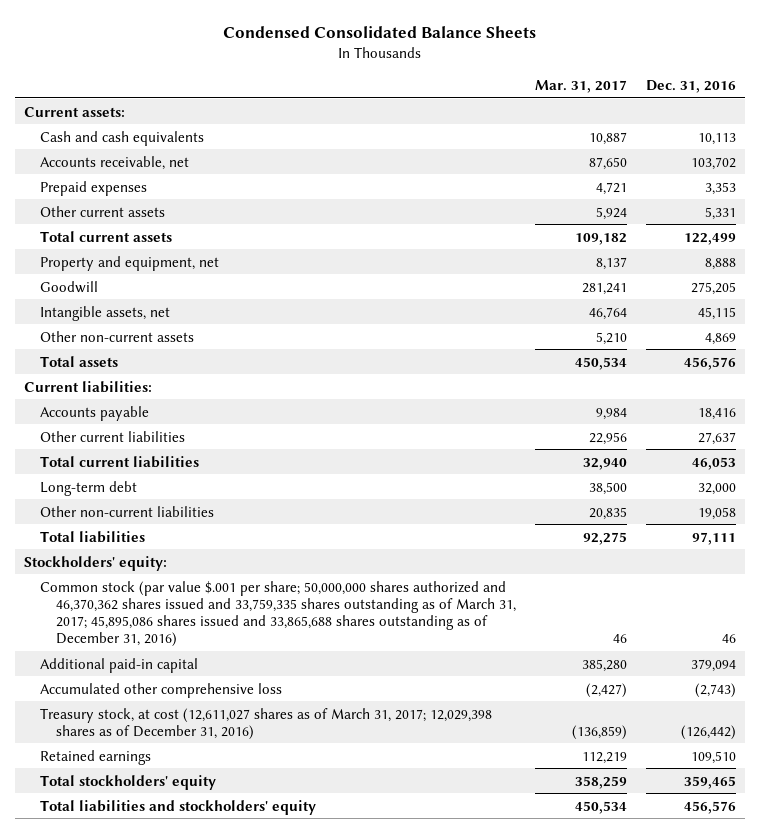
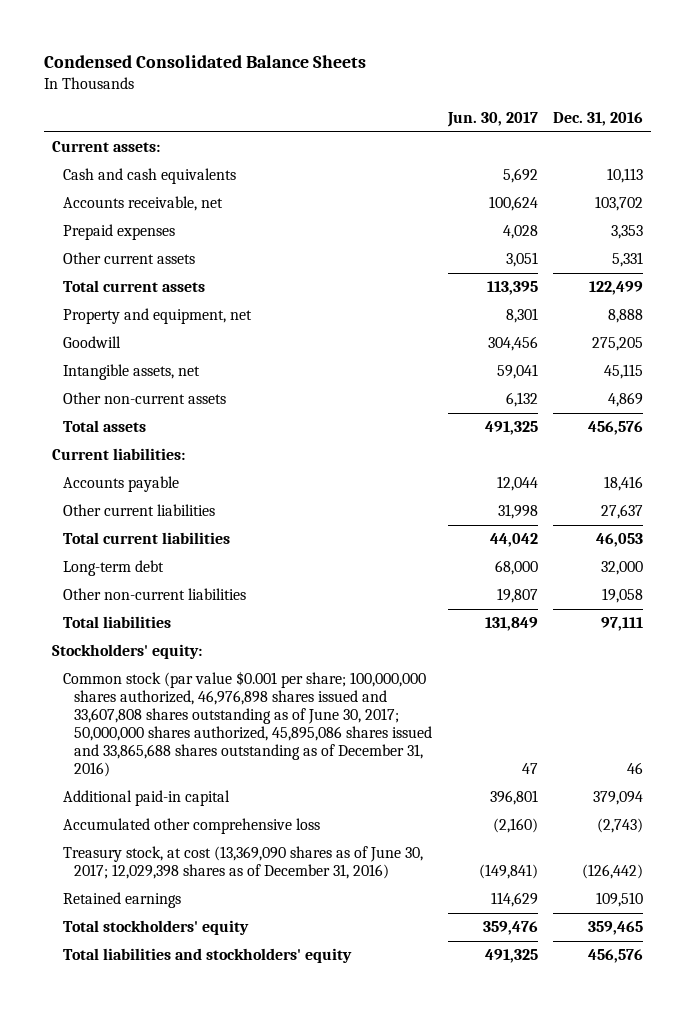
- | Mar. 31, 2017 | Dec. 31, 2016
+ | Jun. 30, 2017 | Dec. 31, 2016
- Common stock (par value $.001 per share; 50,000,000 shares authorized and 46,370,362 shares issued and 33,759,335 shares outstanding as of March 31, 2017; 45,895,086 shares issued and 33,865,688 shares outstanding as of December 31, 2016) | 46 | 46
+ Common stock (par value $0.001 per share; 100,000,000 shares authorized, 46,976,898 shares issued and 33,607,808 shares outstanding as of June 30, 2017; 50,000,000 shares authorized, 45,895,086 shares issued and 33,865,688 shares outstanding as of December 31, 2016) | 47 | 46
- Treasury stock, at cost (12,611,027 shares as of March 31, 2017; 12,029,398 shares as of December 31, 2016) | (136,859) | (126,442)
+ Treasury stock, at cost (13,369,090 shares as of June 30, 2017; 12,029,398 shares as of December 31, 2016) | (149,841) | (126,442)

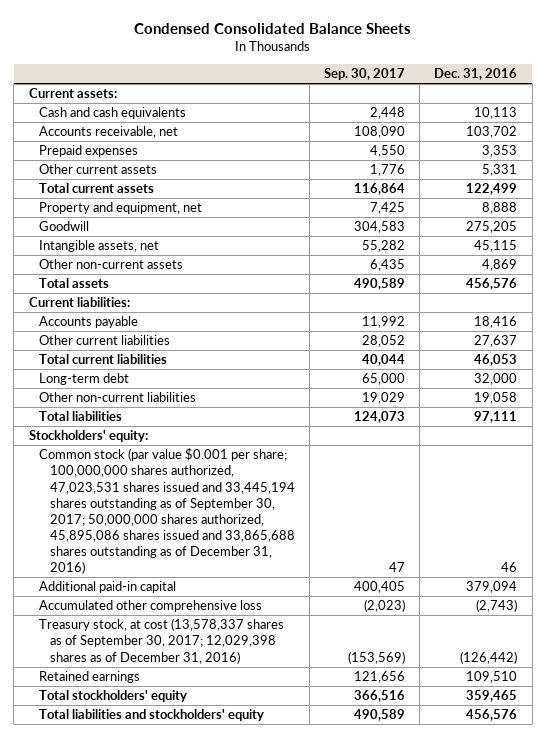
- | Jun. 30, 2017 | Dec. 31, 2016
+ | Sep. 30, 2017 | Dec. 31, 2016
- Common stock (par value $0.001 per share; 100,000,000 shares authorized, 46,976,898 shares issued and 33,607,808 shares outstanding as of June 30, 2017; 50,000,000 shares authorized, 45,895,086 shares issued and 33,865,688 shares outstanding as of December 31, 2016) | 47 | 46
+ Common stock (par value $0.001 per share; 100,000,000 shares authorized, 47,023,531 shares issued and 33,445,194 shares outstanding as of September 30, 2017; 50,000,000 shares authorized, 45,895,086 shares issued and 33,865,688 shares outstanding as of December 31, 2016) | 47 | 46
- Treasury stock, at cost (13,369,090 shares as of June 30, 2017; 12,029,398 shares as of December 31, 2016) | (149,841) | (126,442)
+ Treasury stock, at cost (13,578,337 shares as of September 30, 2017; 12,029,398 shares as of December 31, 2016) | (153,569) | (126,442)

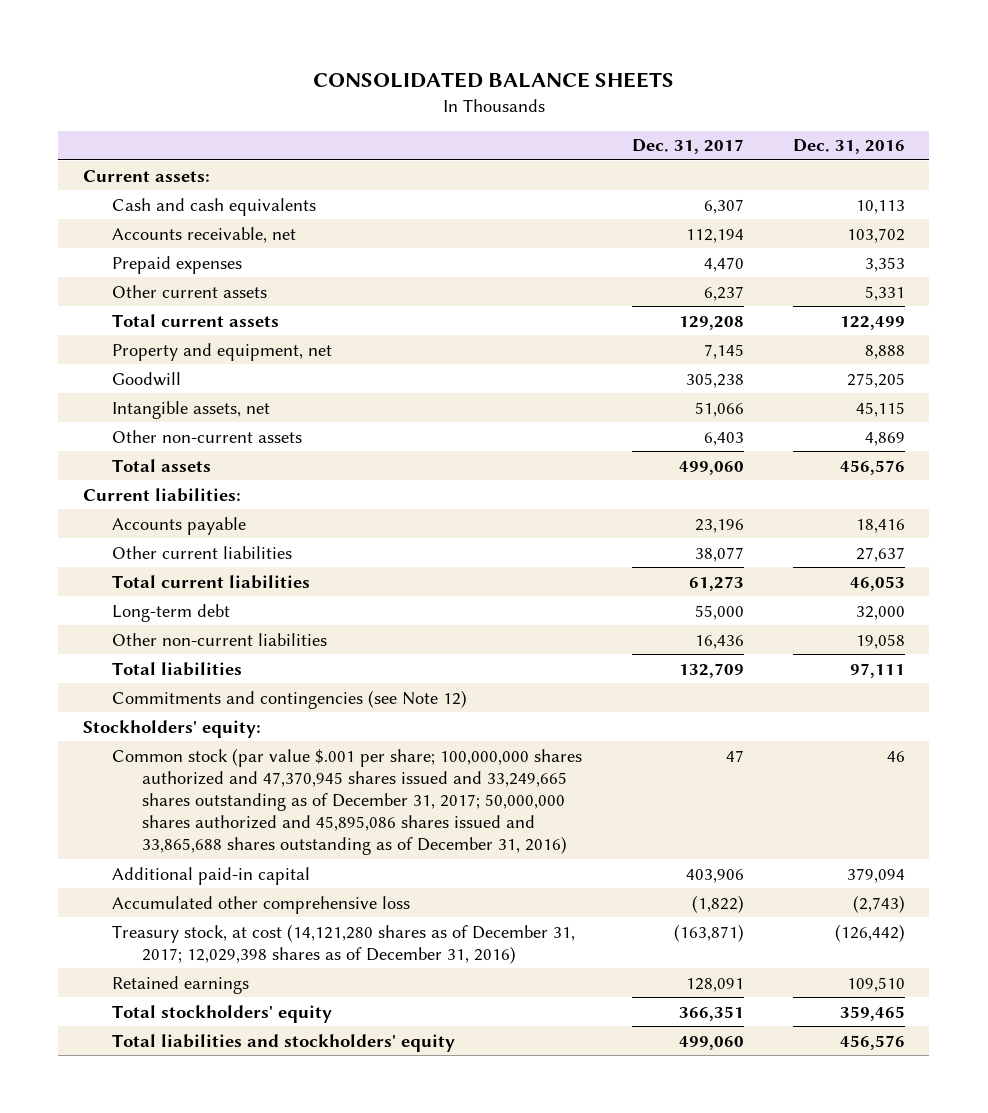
- Condensed Consolidated Balance Sheets
+ CONSOLIDATED BALANCE SHEETS
- | Sep. 30, 2017 | Dec. 31, 2016
+ | Dec. 31, 2017 | Dec. 31, 2016
+ Commitments and contingencies (see Note 12)
- Common stock (par value $0.001 per share; 100,000,000 shares authorized, 47,023,531 shares issued and 33,445,194 shares outstanding as of September 30, 2017; 50,000,000 shares authorized, 45,895,086 shares issued and 33,865,688 shares outstanding as of December 31, 2016) | 47 | 46
+ Common stock (par value $.001 per share; 100,000,000 shares authorized and 47,370,945 shares issued and 33,249,665 shares outstanding as of December 31, 2017; 50,000,000 shares authorized and 45,895,086 shares issued and 33,865,688 shares outstanding as of December 31, 2016) | 47 | 46
- Treasury stock, at cost (13,578,337 shares as of September 30, 2017; 12,029,398 shares as of December 31, 2016) | (153,569) | (126,442)
+ Treasury stock, at cost (14,121,280 shares as of December 31, 2017; 12,029,398 shares as of December 31, 2016) | (163,871) | (126,442)

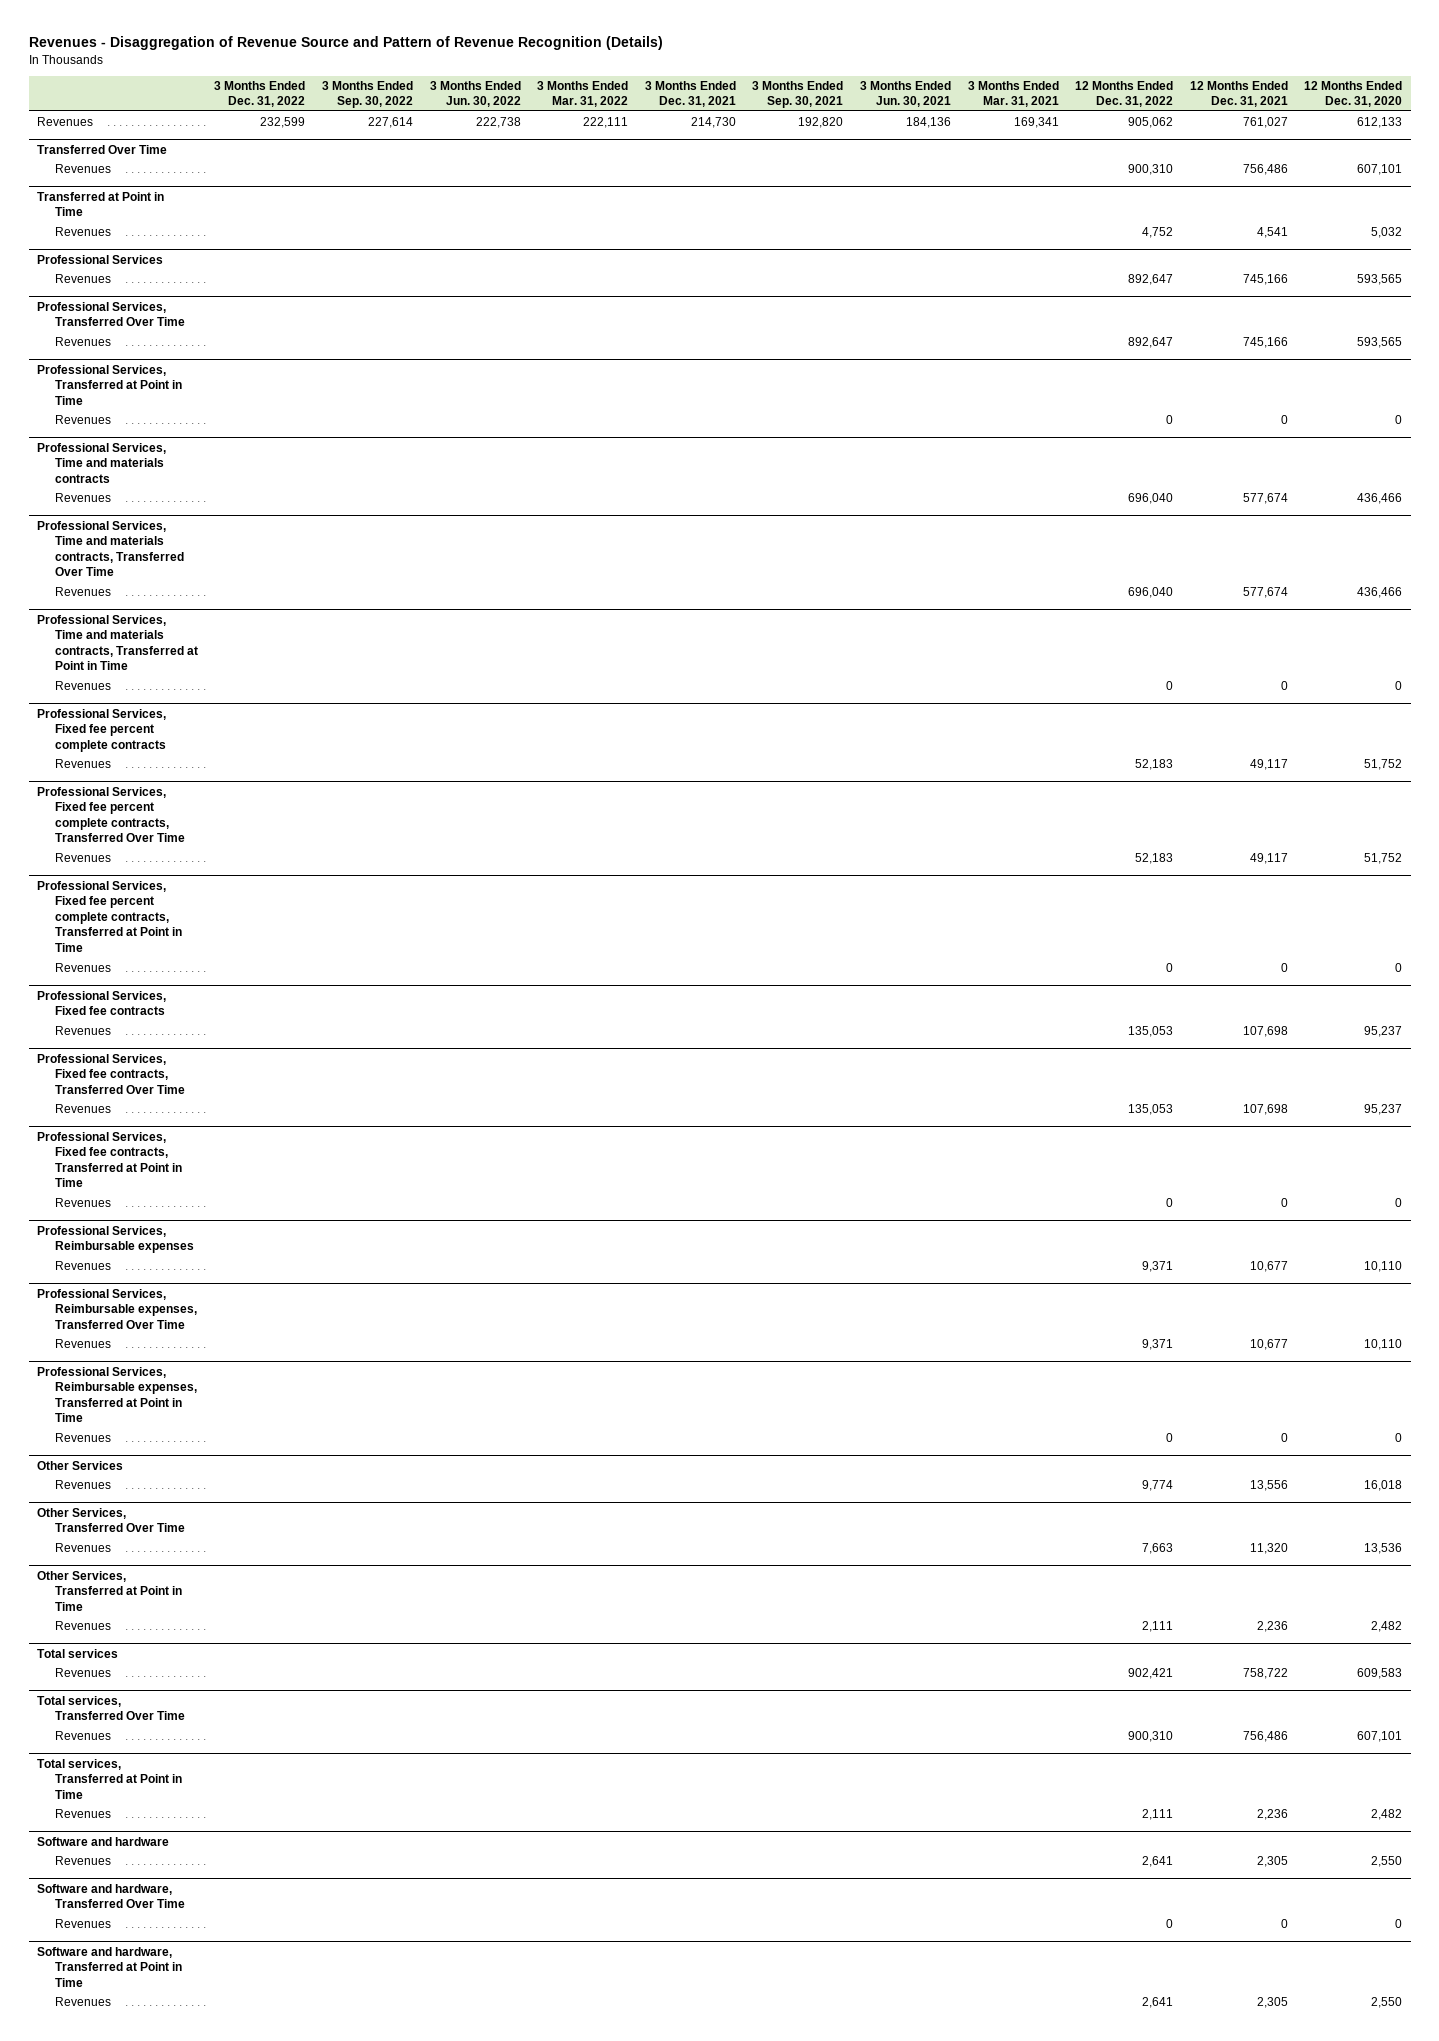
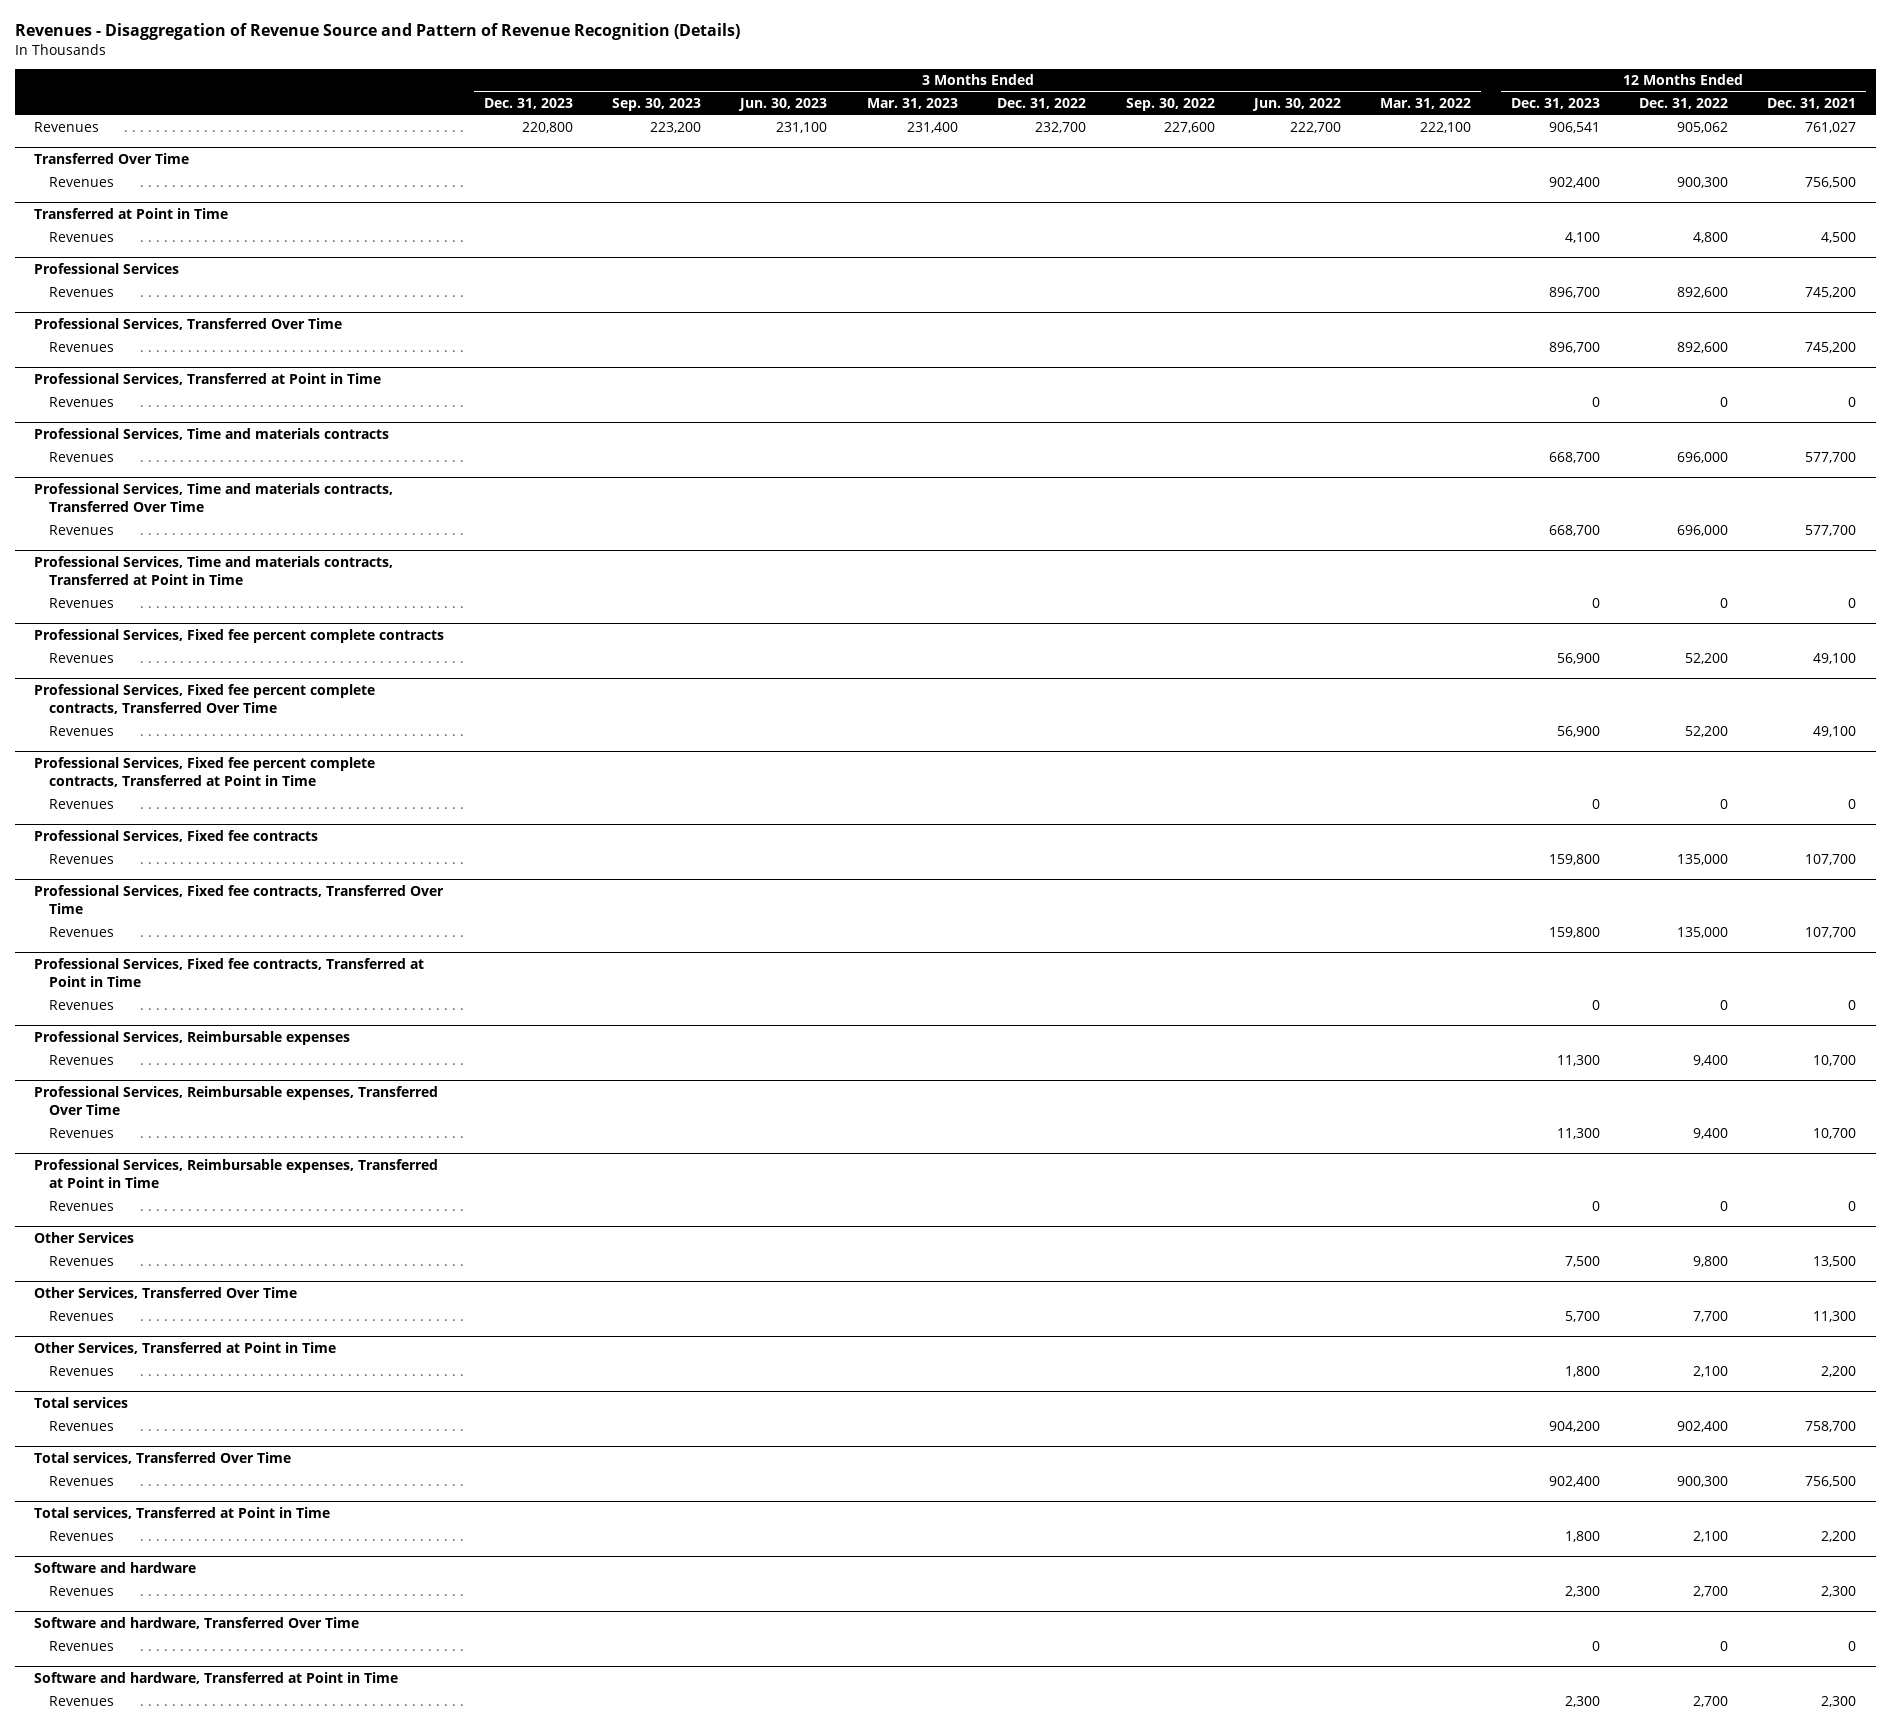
- | 3 Months Ended Dec. 31, 2022 | 3 Months Ended Sep. 30, 2022 | 3 Months Ended Jun. 30, 2022 | 3 Months Ended Mar. 31, 2022 | 3 Months Ended Dec. 31, 2021 | 3 Months Ended Sep. 30, 2021 | 3 Months Ended Jun. 30, 2021 | 3 Months Ended Mar. 31, 2021 | 12 Months Ended Dec. 31, 2022 | 12 Months Ended Dec. 31, 2021 | 12 Months Ended Dec. 31, 2020
+ | 3 Months Ended Dec. 31, 2023 | 3 Months Ended Sep. 30, 2023 | 3 Months Ended Jun. 30, 2023 | 3 Months Ended Mar. 31, 2023 | 3 Months Ended Dec. 31, 2022 | 3 Months Ended Sep. 30, 2022 | 3 Months Ended Jun. 30, 2022 | 3 Months Ended Mar. 31, 2022 | 12 Months Ended Dec. 31, 2023 | 12 Months Ended Dec. 31, 2022 | 12 Months Ended Dec. 31, 2021
- Revenues | 232,599 | 227,614 | 222,738 | 222,111 | 214,730 | 192,820 | 184,136 | 169,341 | 905,062 | 761,027 | 612,133
+ Revenues | 220,800 | 223,200 | 231,100 | 231,400 | 232,700 | 227,600 | 222,700 | 222,100 | 906,541 | 905,062 | 761,027
@ Transferred Over Time
- Revenues | | | | | | | | | 900,310 | 756,486 | 607,101
+ Revenues | | | | | | | | | 902,400 | 900,300 | 756,500
@ Transferred at Point in Time
- Revenues | | | | | | | | | 4,752 | 4,541 | 5,032
+ Revenues | | | | | | | | | 4,100 | 4,800 | 4,500
@ Professional Services
- Revenues | | | | | | | | | 892,647 | 745,166 | 593,565
+ Revenues | | | | | | | | | 896,700 | 892,600 | 745,200
@ Professional Services, Transferred Over Time
- Revenues | | | | | | | | | 892,647 | 745,166 | 593,565
+ Revenues | | | | | | | | | 896,700 | 892,600 | 745,200
@ Professional Services, Time and materials contracts
- Revenues | | | | | | | | | 696,040 | 577,674 | 436,466
+ Revenues | | | | | | | | | 668,700 | 696,000 | 577,700
@ Professional Services, Time and materials contracts, Transferred Over Time
- Revenues | | | | | | | | | 696,040 | 577,674 | 436,466
+ Revenues | | | | | | | | | 668,700 | 696,000 | 577,700
@ Professional Services, Fixed fee percent complete contracts
- Revenues | | | | | | | | | 52,183 | 49,117 | 51,752
+ Revenues | | | | | | | | | 56,900 | 52,200 | 49,100
@ Professional Services, Fixed fee percent complete contracts, Transferred Over Time
- Revenues | | | | | | | | | 52,183 | 49,117 | 51,752
+ Revenues | | | | | | | | | 56,900 | 52,200 | 49,100
@ Professional Services, Fixed fee contracts
- Revenues | | | | | | | | | 135,053 | 107,698 | 95,237
+ Revenues | | | | | | | | | 159,800 | 135,000 | 107,700
@ Professional Services, Fixed fee contracts, Transferred Over Time
- Revenues | | | | | | | | | 135,053 | 107,698 | 95,237
+ Revenues | | | | | | | | | 159,800 | 135,000 | 107,700
@ Professional Services, Reimbursable expenses
- Revenues | | | | | | | | | 9,371 | 10,677 | 10,110
+ Revenues | | | | | | | | | 11,300 | 9,400 | 10,700
@ Professional Services, Reimbursable expenses, Transferred Over Time
- Revenues | | | | | | | | | 9,371 | 10,677 | 10,110
+ Revenues | | | | | | | | | 11,300 | 9,400 | 10,700
@ Other Services
- Revenues | | | | | | | | | 9,774 | 13,556 | 16,018
+ Revenues | | | | | | | | | 7,500 | 9,800 | 13,500
@ Other Services, Transferred Over Time
- Revenues | | | | | | | | | 7,663 | 11,320 | 13,536
+ Revenues | | | | | | | | | 5,700 | 7,700 | 11,300
@ Other Services, Transferred at Point in Time
- Revenues | | | | | | | | | 2,111 | 2,236 | 2,482
+ Revenues | | | | | | | | | 1,800 | 2,100 | 2,200
@ Total services
- Revenues | | | | | | | | | 902,421 | 758,722 | 609,583
+ Revenues | | | | | | | | | 904,200 | 902,400 | 758,700
@ Total services, Transferred Over Time
- Revenues | | | | | | | | | 900,310 | 756,486 | 607,101
+ Revenues | | | | | | | | | 902,400 | 900,300 | 756,500
@ Total services, Transferred at Point in Time
- Revenues | | | | | | | | | 2,111 | 2,236 | 2,482
+ Revenues | | | | | | | | | 1,800 | 2,100 | 2,200
@ Software and hardware
- Revenues | | | | | | | | | 2,641 | 2,305 | 2,550
+ Revenues | | | | | | | | | 2,300 | 2,700 | 2,300
@ Software and hardware, Transferred at Point in Time
- Revenues | | | | | | | | | 2,641 | 2,305 | 2,550
+ Revenues | | | | | | | | | 2,300 | 2,700 | 2,300

